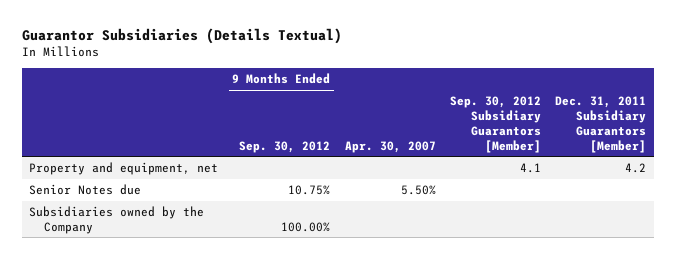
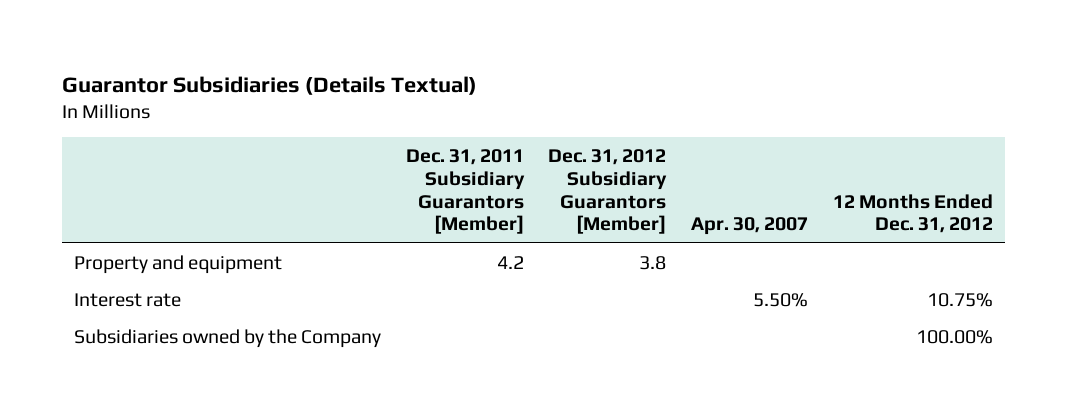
- | 9 Months Ended Sep. 30, 2012 | Apr. 30, 2007 | Sep. 30, 2012 Subsidiary Guarantors [Member] | Dec. 31, 2011 Subsidiary Guarantors [Member]
+ | Dec. 31, 2011 Subsidiary Guarantors [Member] | Dec. 31, 2012 Subsidiary Guarantors [Member] | Apr. 30, 2007 | 12 Months Ended Dec. 31, 2012
- Property and equipment, net | | | 4.1 | 4.2
- Senior Notes due | 10.75% | 5.50% | |
+ Property and equipment | 4.2 | 3.8 | |
+ Interest rate | | | 5.50% | 10.75%

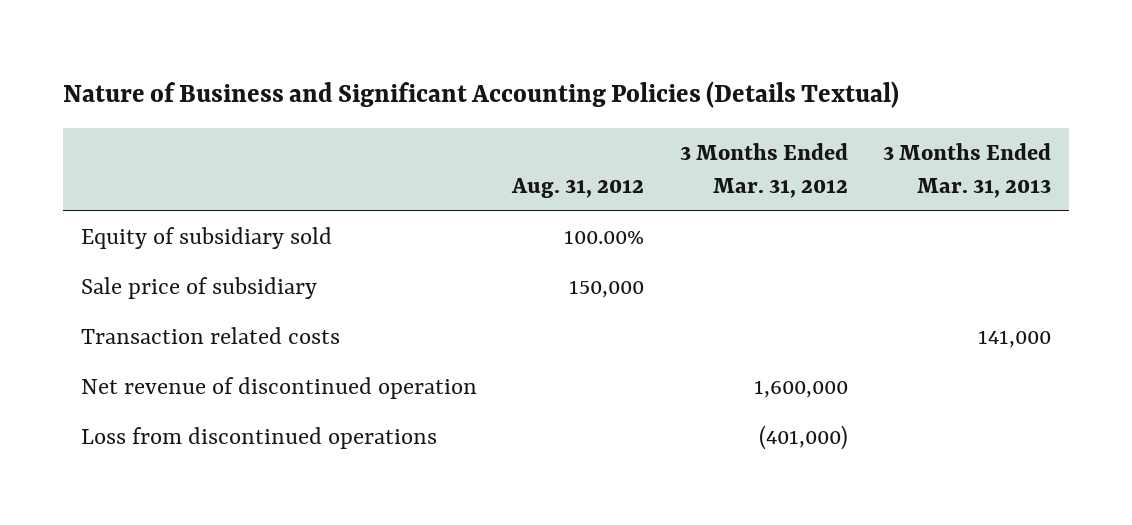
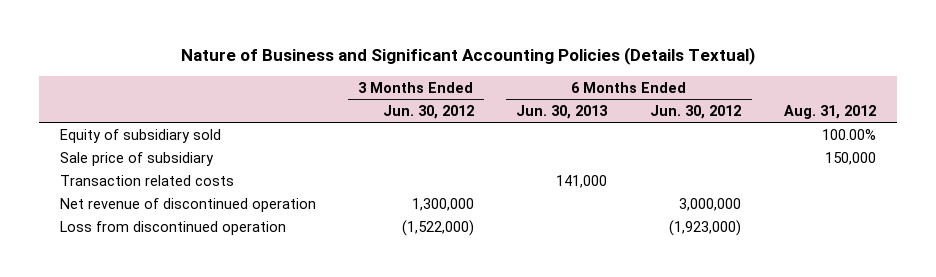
- | Aug. 31, 2012 | 3 Months Ended Mar. 31, 2012 | 3 Months Ended Mar. 31, 2013
+ | 3 Months Ended Jun. 30, 2012 | 6 Months Ended Jun. 30, 2013 | 6 Months Ended Jun. 30, 2012 | Aug. 31, 2012
- Loss from discontinued operations | | (401,000) |
+ Loss from discontinued operation | (1,522,000) | | (1,923,000) |

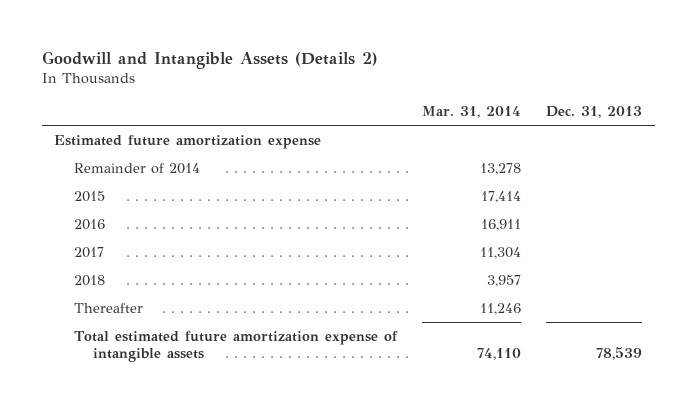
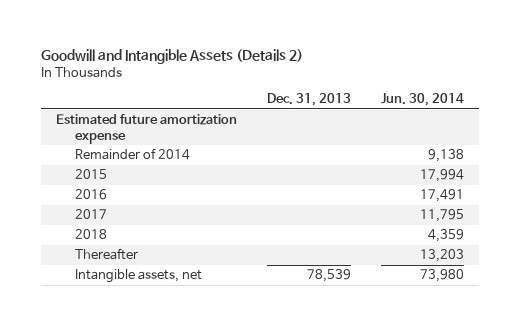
- | Mar. 31, 2014 | Dec. 31, 2013
+ | Dec. 31, 2013 | Jun. 30, 2014
- Total estimated future amortization expense of intangible assets | 74,110 | 78,539
+ Intangible assets, net | 78,539 | 73,980

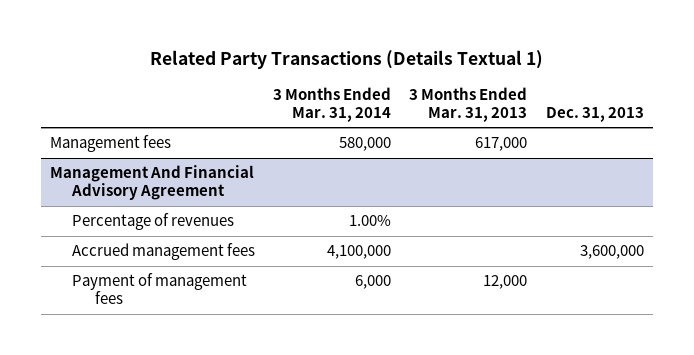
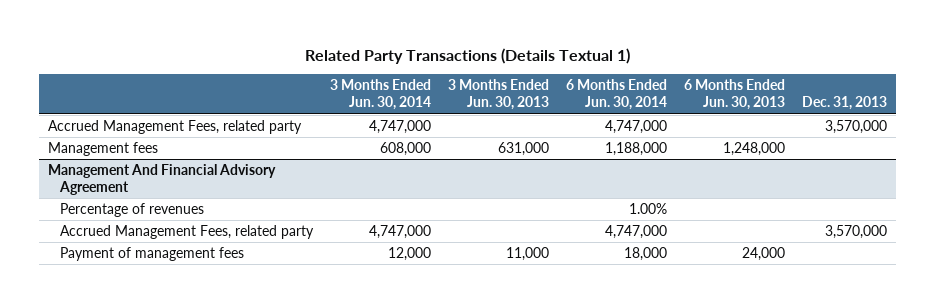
- | 3 Months Ended Mar. 31, 2014 | 3 Months Ended Mar. 31, 2013 | Dec. 31, 2013
+ | 3 Months Ended Jun. 30, 2014 | 3 Months Ended Jun. 30, 2013 | 6 Months Ended Jun. 30, 2014 | 6 Months Ended Jun. 30, 2013 | Dec. 31, 2013
+ Accrued Management Fees, related party | 4,747,000 | | 4,747,000 | | 3,570,000
@ Management And Financial Advisory Agreement
- Accrued management fees | 4,100,000 | | 3,600,000
+ Accrued Management Fees, related party | 4,747,000 | | 4,747,000 | | 3,570,000

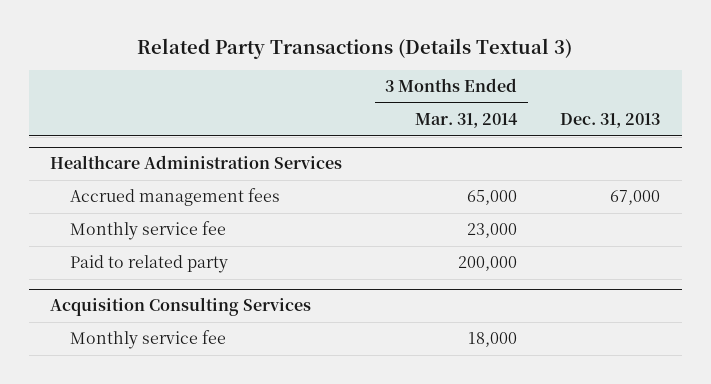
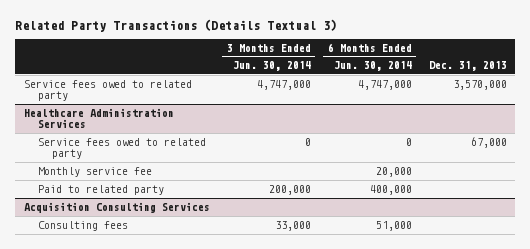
- | 3 Months Ended Mar. 31, 2014 | Dec. 31, 2013
+ | 3 Months Ended Jun. 30, 2014 | 6 Months Ended Jun. 30, 2014 | Dec. 31, 2013
+ Service fees owed to related party | 4,747,000 | 4,747,000 | 3,570,000
@ Healthcare Administration Services
- Accrued management fees | 65,000 | 67,000
+ Service fees owed to related party | 0 | 0 | 67,000
@ Acquisition Consulting Services
- Monthly service fee | 18,000 |
+ Consulting fees | 33,000 | 51,000 |

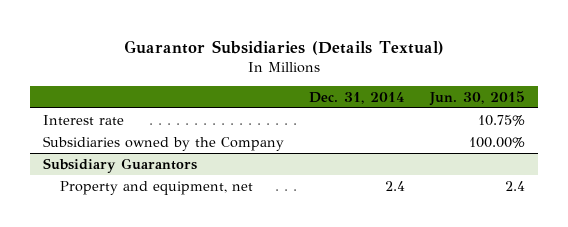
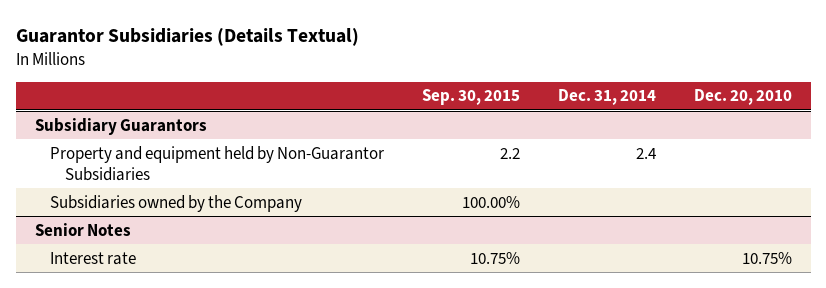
- | Dec. 31, 2014 | Jun. 30, 2015
+ | Sep. 30, 2015 | Dec. 31, 2014 | Dec. 20, 2010
- Interest rate | | 10.75%
- Subsidiaries owned by the Company | | 100.00%
@ Subsidiary Guarantors
- Property and equipment, net | 2.4 | 2.4
+ Property and equipment held by Non-Guarantor Subsidiaries | 2.2 | 2.4 |
+ Subsidiaries owned by the Company | 100.00% | |
+ Senior Notes
+ Interest rate | 10.75% | | 10.75%

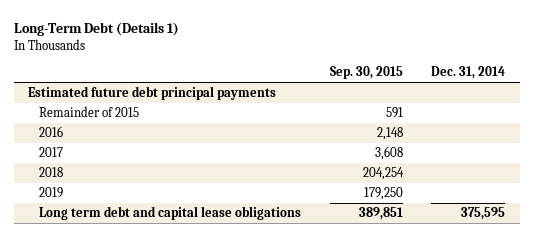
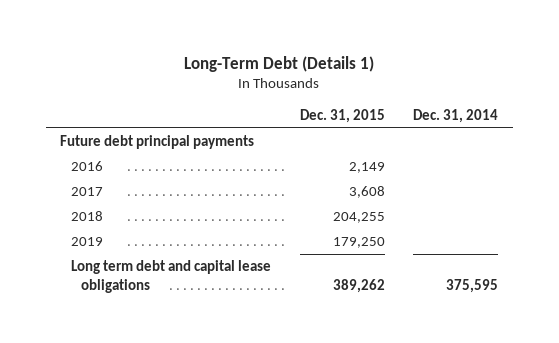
- | Sep. 30, 2015 | Dec. 31, 2014
+ | Dec. 31, 2015 | Dec. 31, 2014
- Estimated future debt principal payments
- Remainder of 2015 | 591 |
+ Future debt principal payments

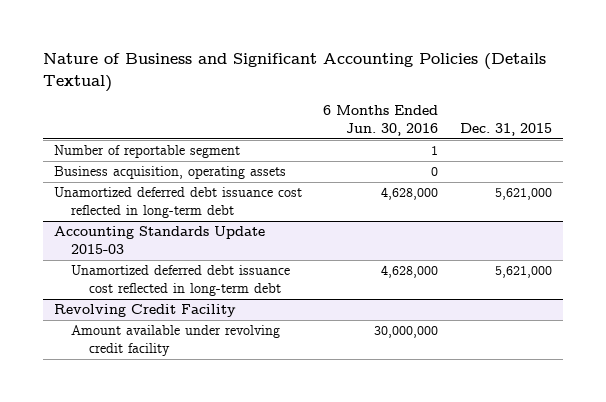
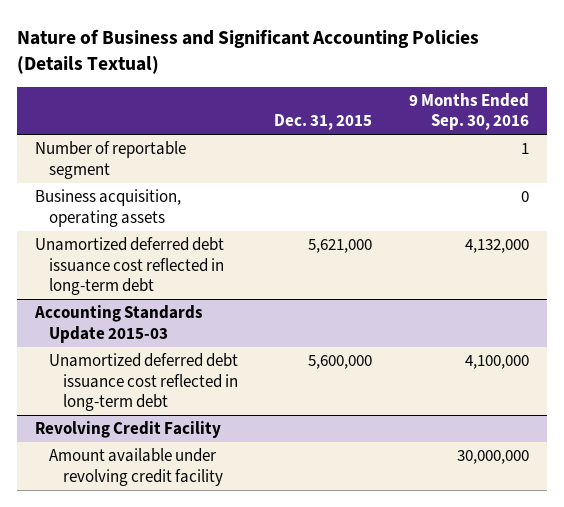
- | 6 Months Ended Jun. 30, 2016 | Dec. 31, 2015
+ | Dec. 31, 2015 | 9 Months Ended Sep. 30, 2016
@ Accounting Standards Update 2015-03
- Unamortized deferred debt issuance cost reflected in long-term debt | 4,628,000 | 5,621,000
+ Unamortized deferred debt issuance cost reflected in long-term debt | 5,600,000 | 4,100,000

